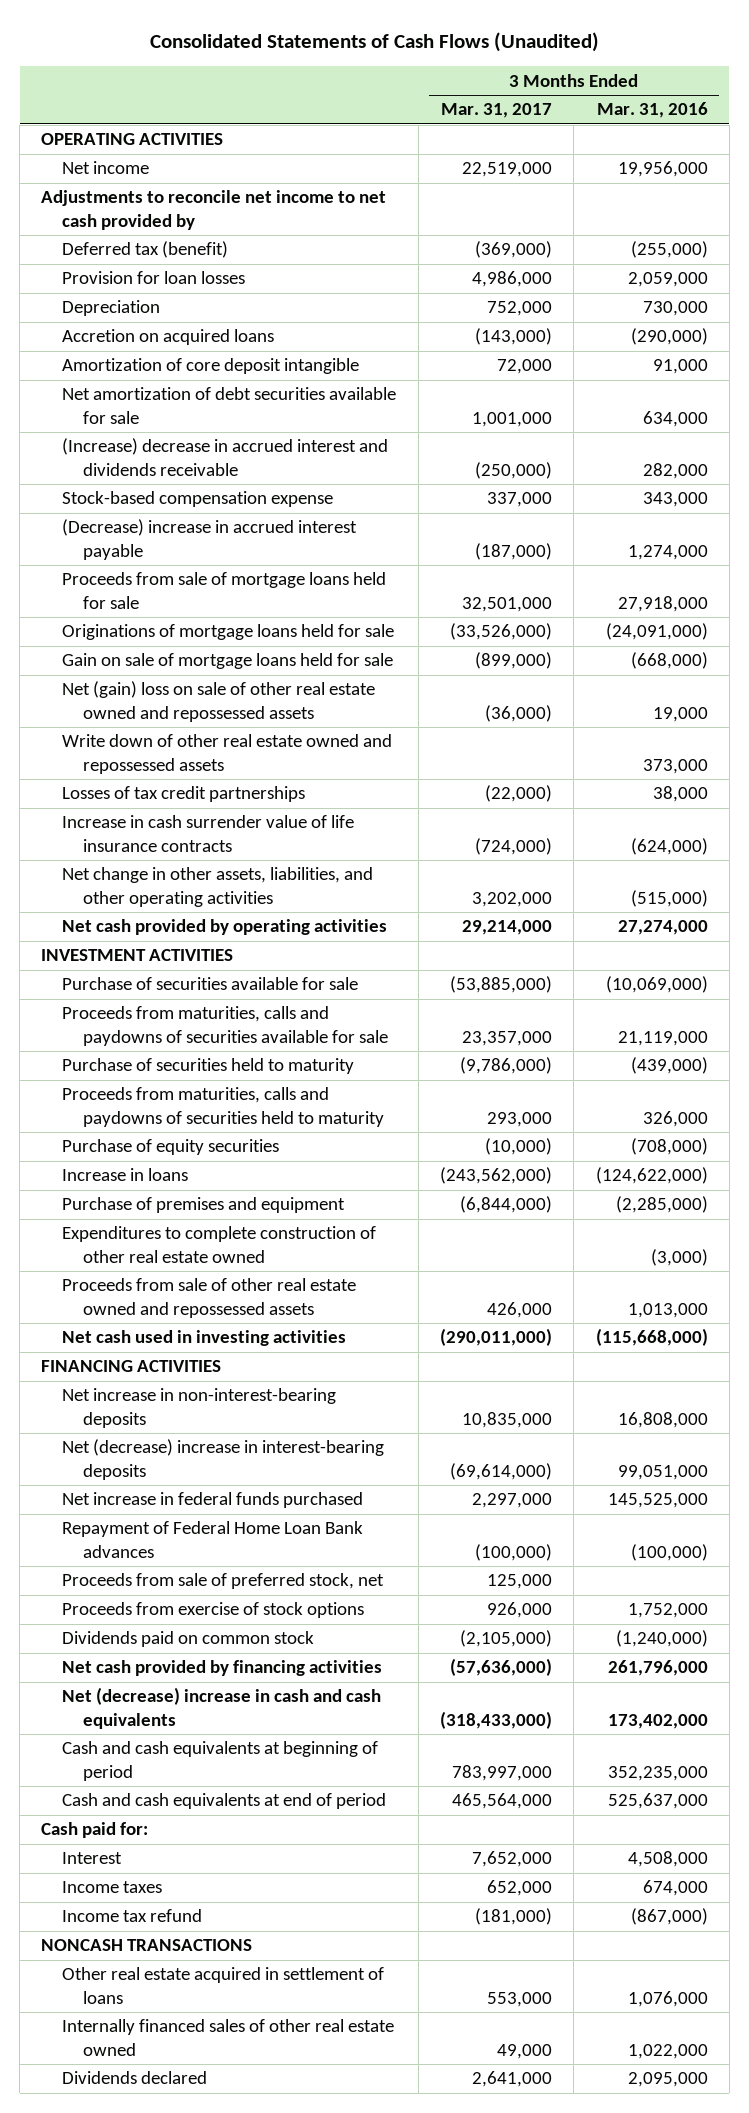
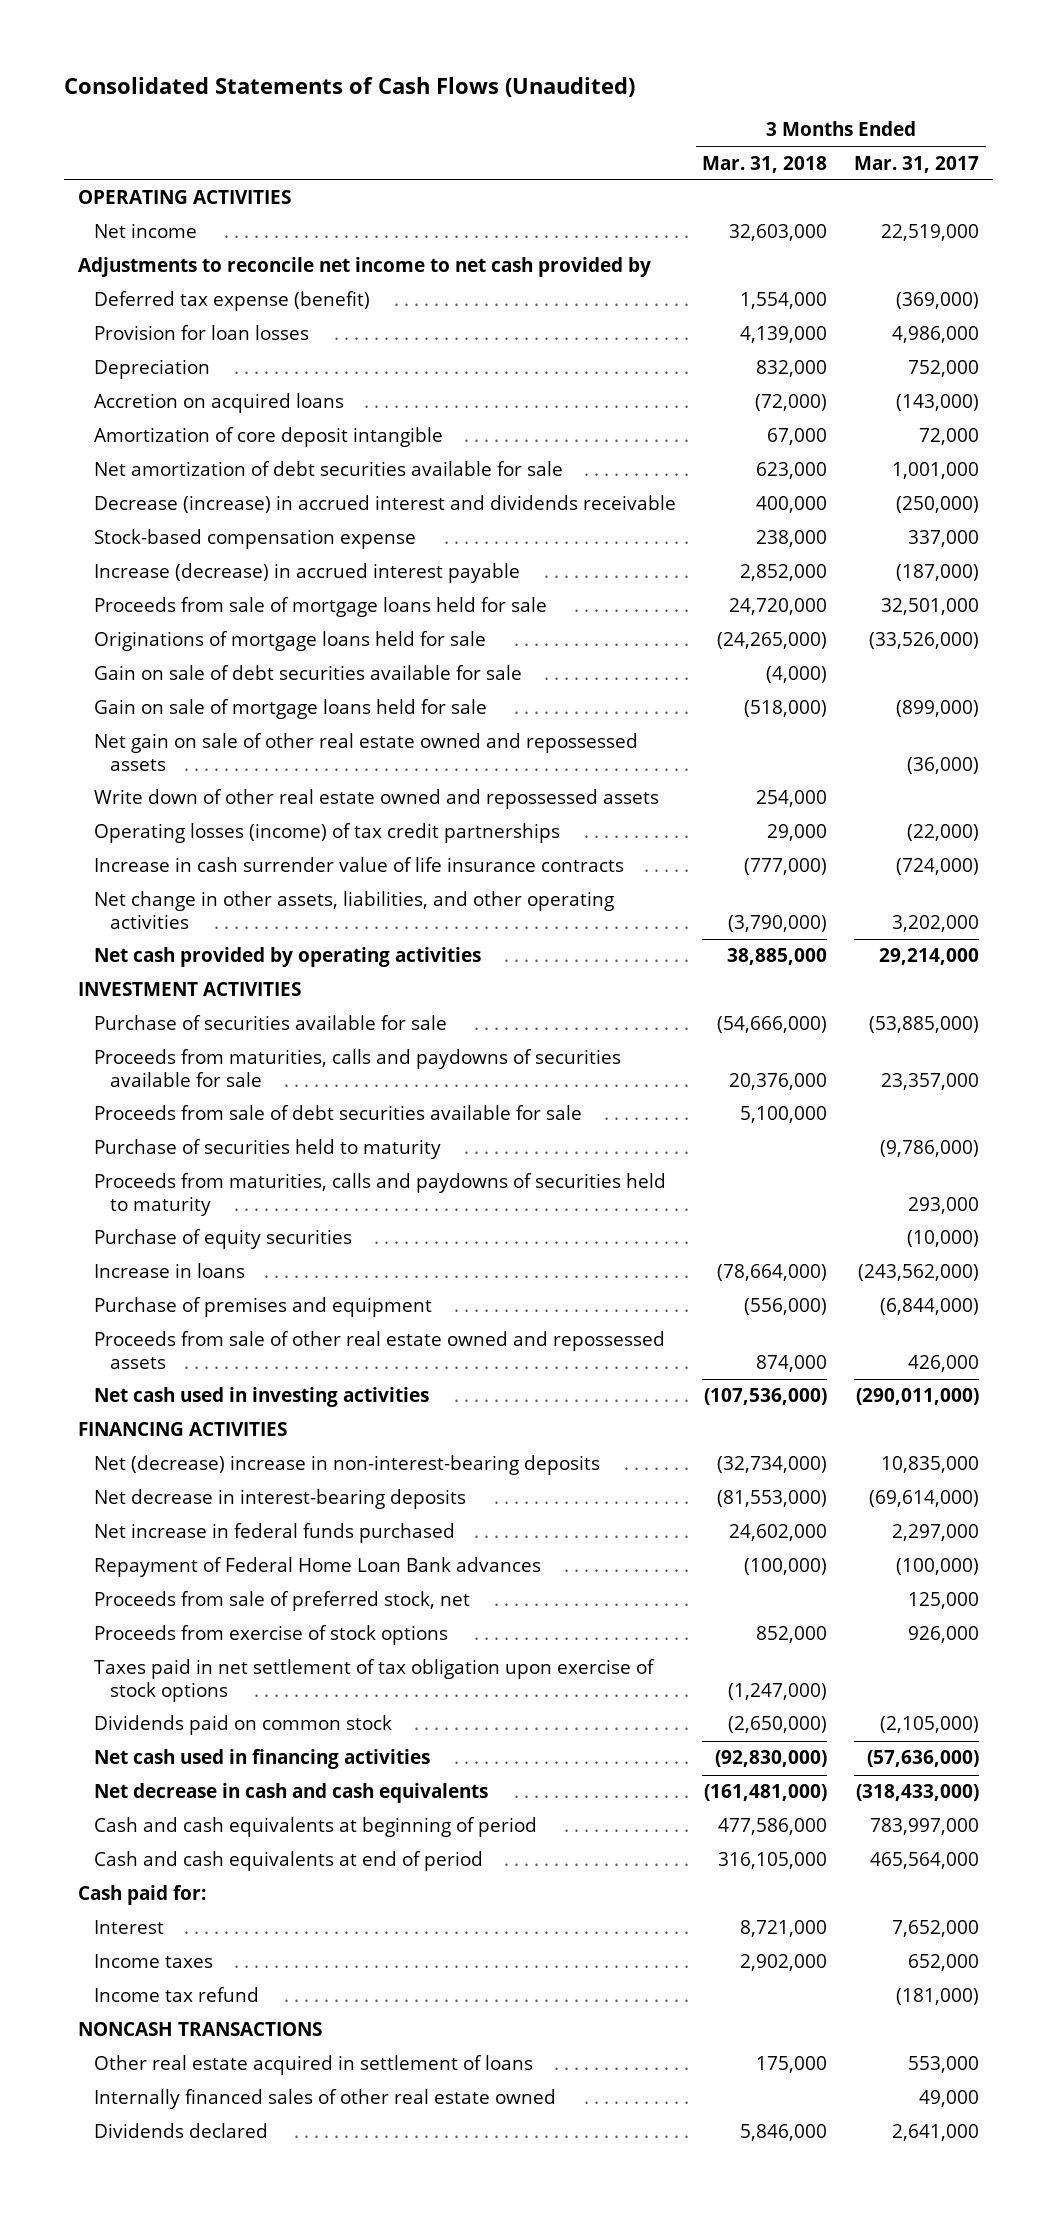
- | 3 Months Ended Mar. 31, 2017 | 3 Months Ended Mar. 31, 2016
+ | 3 Months Ended Mar. 31, 2018 | 3 Months Ended Mar. 31, 2017
- Deferred tax (benefit) | (369,000) | (255,000)
+ Deferred tax expense (benefit) | 1,554,000 | (369,000)
- (Increase) decrease in accrued interest and dividends receivable | (250,000) | 282,000
+ Decrease (increase) in accrued interest and dividends receivable | 400,000 | (250,000)
- (Decrease) increase in accrued interest payable | (187,000) | 1,274,000
+ Increase (decrease) in accrued interest payable | 2,852,000 | (187,000)
+ Gain on sale of debt securities available for sale | (4,000) |
- Net (gain) loss on sale of other real estate owned and repossessed assets | (36,000) | 19,000
+ Net gain on sale of other real estate owned and repossessed assets | | (36,000)
- Losses of tax credit partnerships | (22,000) | 38,000
+ Operating losses (income) of tax credit partnerships | 29,000 | (22,000)
+ Proceeds from sale of debt securities available for sale | 5,100,000 |
- Expenditures to complete construction of other real estate owned | | (3,000)
- Net increase in non-interest-bearing deposits | 10,835,000 | 16,808,000
- Net (decrease) increase in interest-bearing deposits | (69,614,000) | 99,051,000
+ Net (decrease) increase in non-interest-bearing deposits | (32,734,000) | 10,835,000
+ Net decrease in interest-bearing deposits | (81,553,000) | (69,614,000)
+ Taxes paid in net settlement of tax obligation upon exercise of stock options | (1,247,000) |
- Net cash provided by financing activities | (57,636,000) | 261,796,000
- Net (decrease) increase in cash and cash equivalents | (318,433,000) | 173,402,000
+ Net cash used in financing activities | (92,830,000) | (57,636,000)
+ Net decrease in cash and cash equivalents | (161,481,000) | (318,433,000)

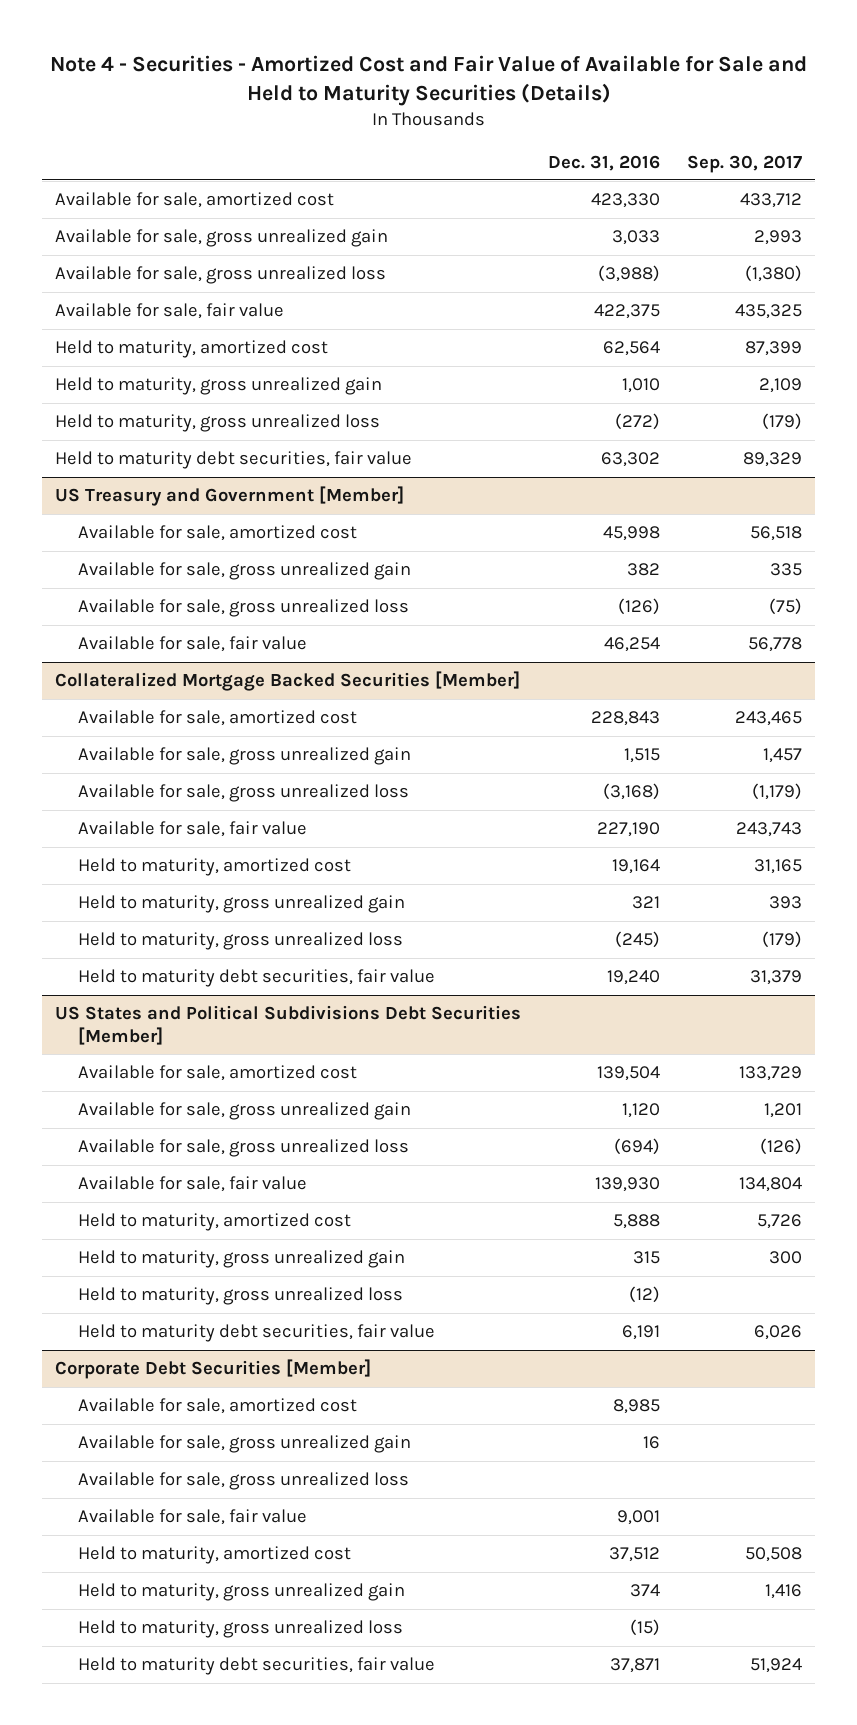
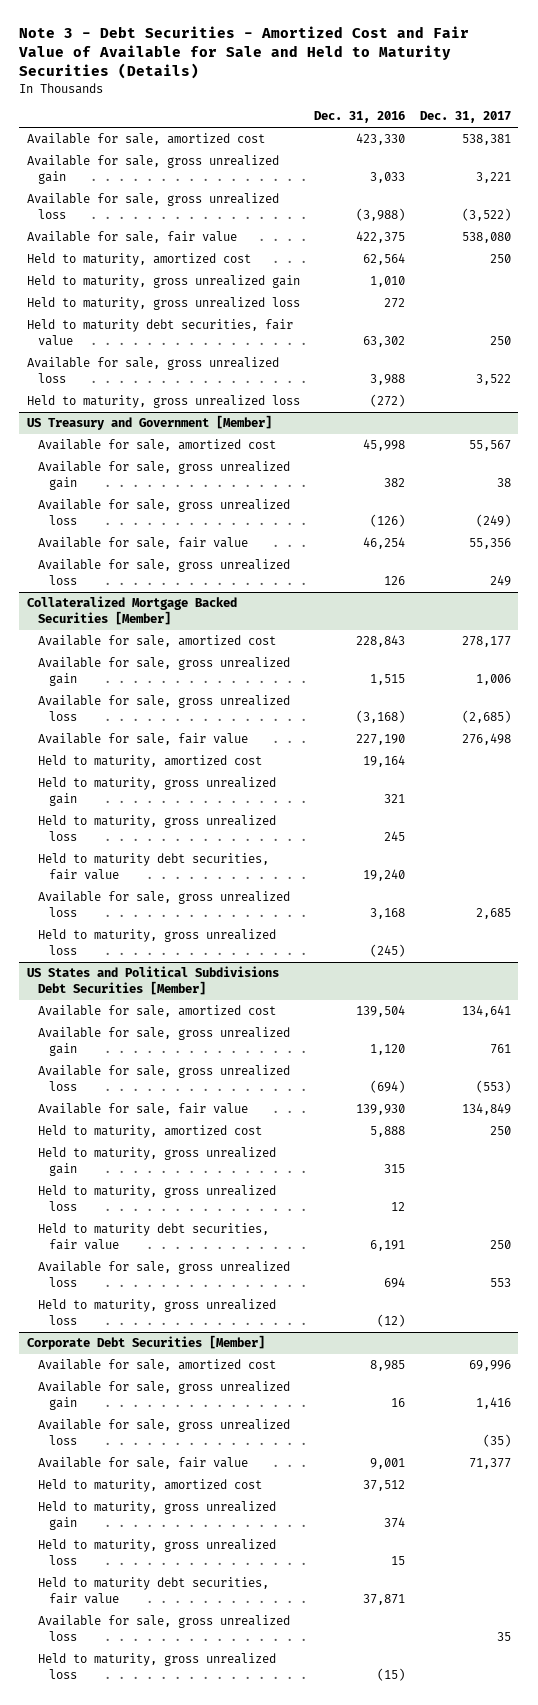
- Note 4 - Securities - Amortized Cost and Fair Value of Available for Sale and Held to Maturity Securities (Details)
+ Note 3 - Debt Securities - Amortized Cost and Fair Value of Available for Sale and Held to Maturity Securities (Details)
- | Dec. 31, 2016 | Sep. 30, 2017
+ | Dec. 31, 2016 | Dec. 31, 2017
+ Held to maturity, gross unrealized loss | 272 |
+ Available for sale, gross unrealized loss | 3,988 | 3,522
moved down: Held to maturity, gross unrealized loss | (272) |
@ US Treasury and Government [Member]
+ Available for sale, gross unrealized loss | 126 | 249
@ Collateralized Mortgage Backed Securities [Member]
+ Held to maturity, gross unrealized loss | 245 |
+ Available for sale, gross unrealized loss | 3,168 | 2,685
moved down: Held to maturity, gross unrealized loss | (245) |
@ US States and Political Subdivisions Debt Securities [Member]
+ Held to maturity, gross unrealized loss | 12 |
+ Available for sale, gross unrealized loss | 694 | 553
moved down: Held to maturity, gross unrealized loss | (12) |
@ Corporate Debt Securities [Member]
+ Held to maturity, gross unrealized loss | 15 |
+ Available for sale, gross unrealized loss | | 35
moved down: Held to maturity, gross unrealized loss | (15) |

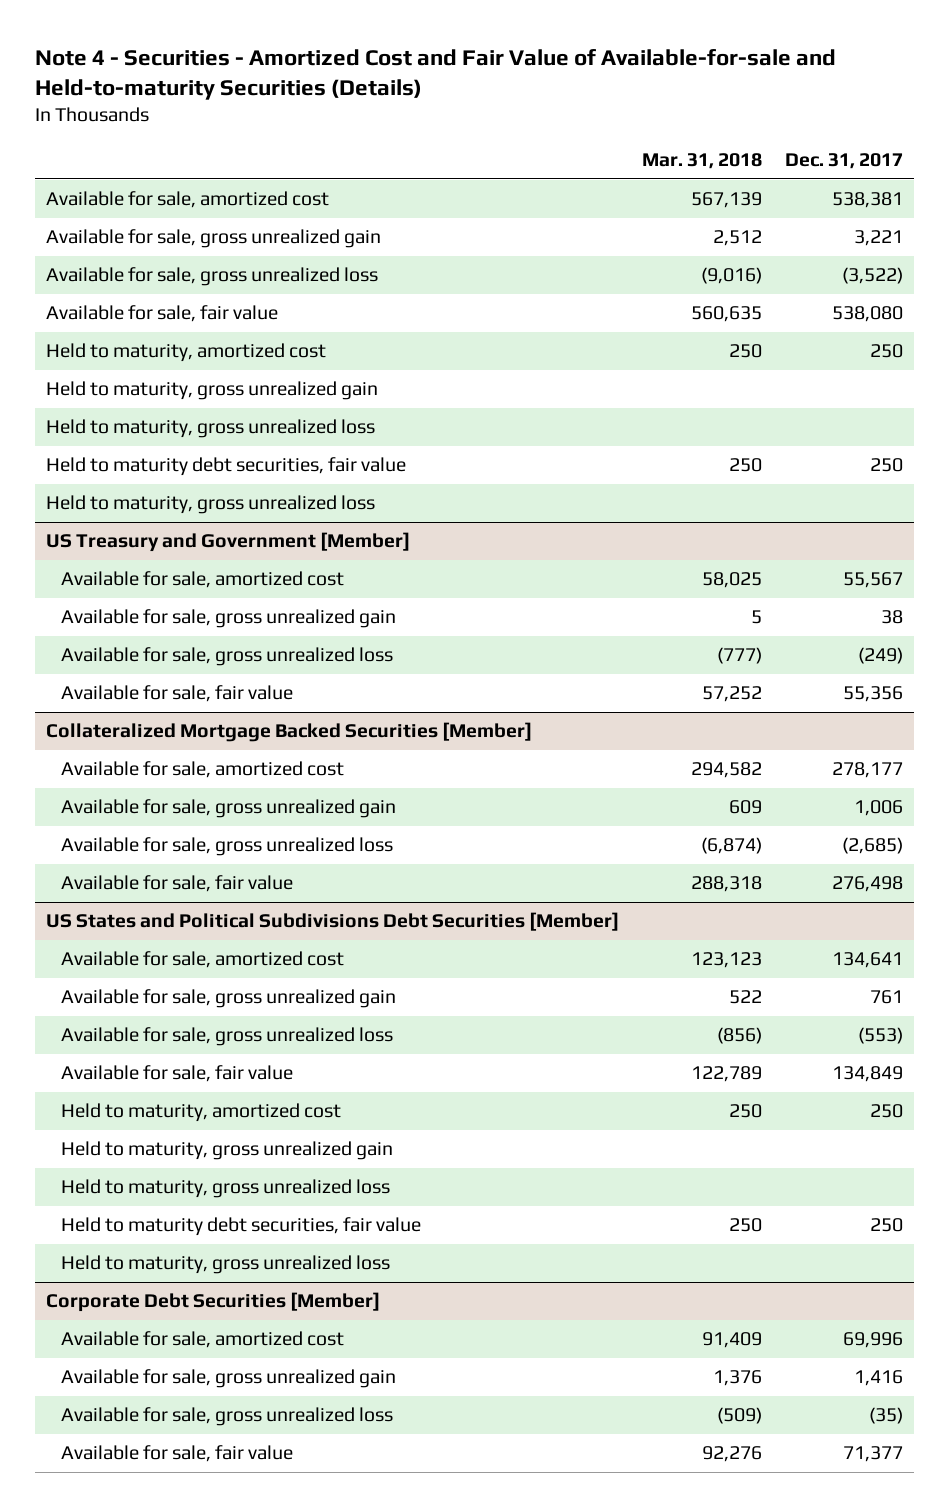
- Note 3 - Debt Securities - Amortized Cost and Fair Value of Available for Sale and Held to Maturity Securities (Details)
+ Note 4 - Securities - Amortized Cost and Fair Value of Available-for-sale and Held-to-maturity Securities (Details)
- | Dec. 31, 2016 | Dec. 31, 2017
+ | Mar. 31, 2018 | Dec. 31, 2017
- Available for sale, gross unrealized loss | 3,988 | 3,522
@ US Treasury and Government [Member]
- Available for sale, gross unrealized loss | 126 | 249
@ Collateralized Mortgage Backed Securities [Member]
- Held to maturity, amortized cost | 19,164 |
- Held to maturity, gross unrealized gain | 321 |
- Held to maturity, gross unrealized loss | 245 |
- Held to maturity debt securities, fair value | 19,240 |
- Available for sale, gross unrealized loss | 3,168 | 2,685
- Held to maturity, gross unrealized loss | (245) |
@ US States and Political Subdivisions Debt Securities [Member]
- Available for sale, gross unrealized loss | 694 | 553
@ Corporate Debt Securities [Member]
- Held to maturity, amortized cost | 37,512 |
- Held to maturity, gross unrealized gain | 374 |
- Held to maturity, gross unrealized loss | 15 |
- Held to maturity debt securities, fair value | 37,871 |
- Available for sale, gross unrealized loss | | 35
- Held to maturity, gross unrealized loss | (15) |

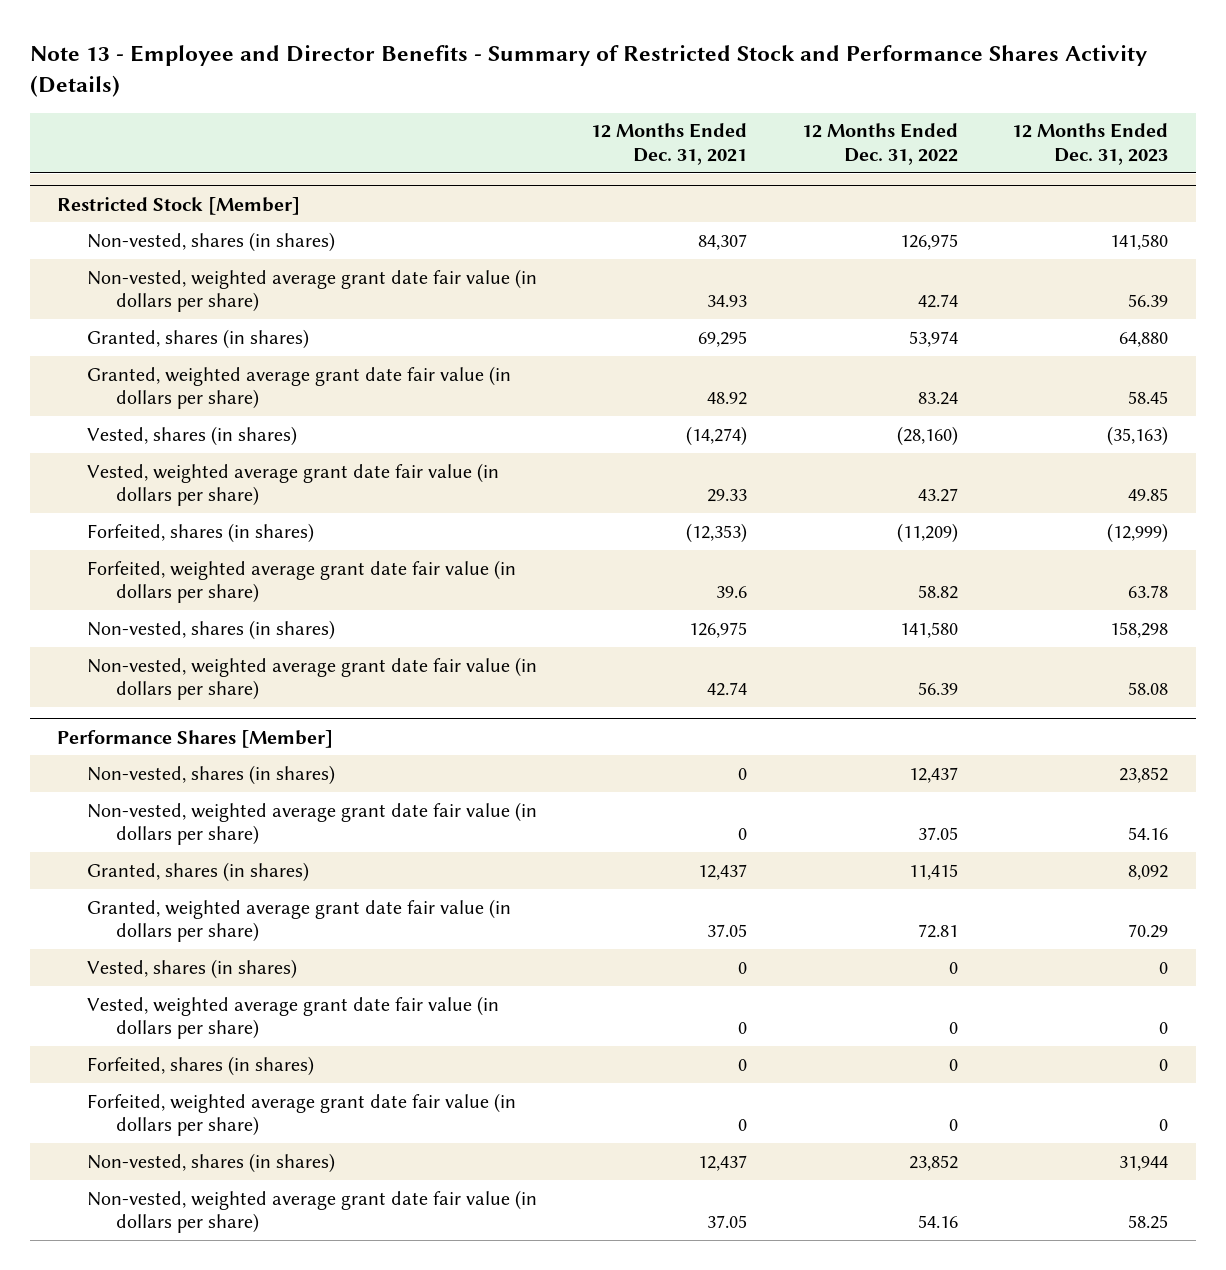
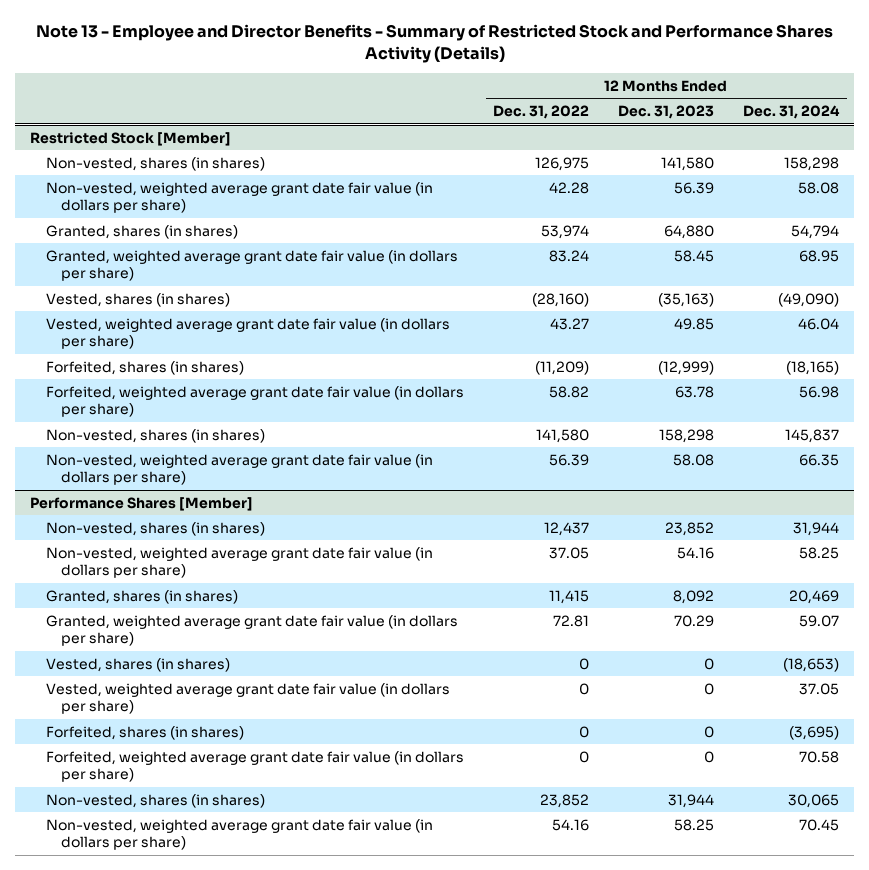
- | 12 Months Ended Dec. 31, 2021 | 12 Months Ended Dec. 31, 2022 | 12 Months Ended Dec. 31, 2023
+ | 12 Months Ended Dec. 31, 2022 | 12 Months Ended Dec. 31, 2023 | 12 Months Ended Dec. 31, 2024
@ Restricted Stock [Member]
- Non-vested, weighted average grant date fair value (in dollars per share) | 34.93 | 42.74 | 56.39
+ Non-vested, weighted average grant date fair value (in dollars per share) | 42.28 | 56.39 | 58.08

